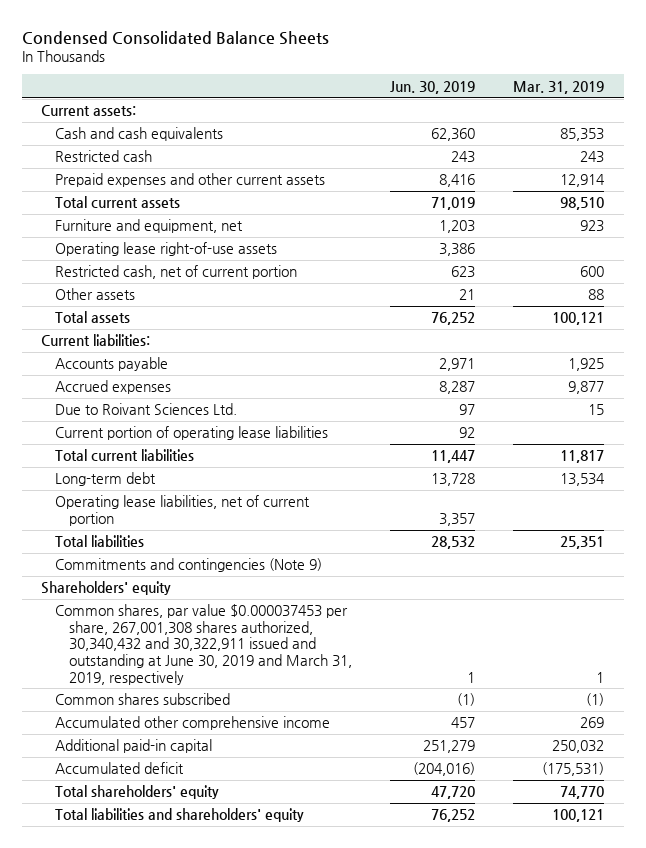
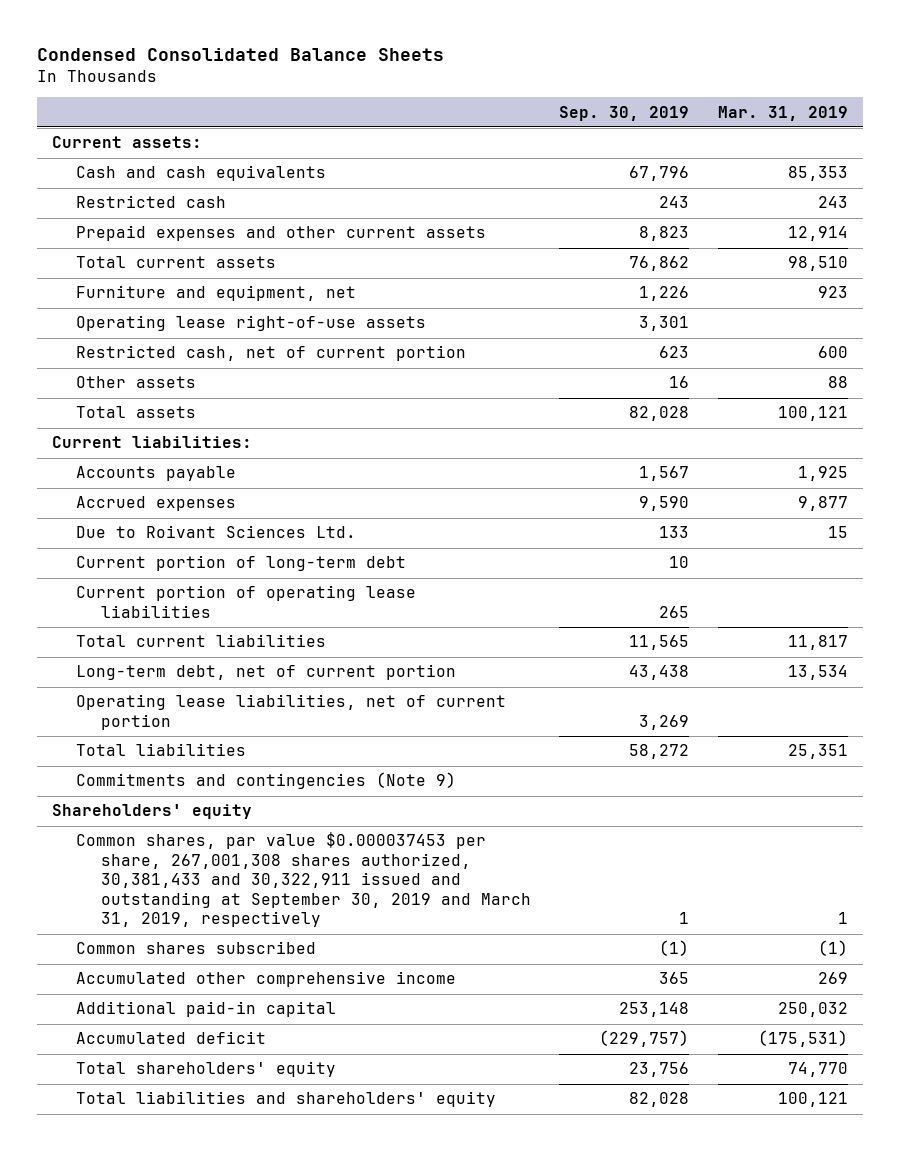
- | Jun. 30, 2019 | Mar. 31, 2019
+ | Sep. 30, 2019 | Mar. 31, 2019
+ Current portion of long-term debt | 10 |
- Long-term debt | 13,728 | 13,534
+ Long-term debt, net of current portion | 43,438 | 13,534
- Common shares, par value $0.000037453 per share, 267,001,308 shares authorized, 30,340,432 and 30,322,911 issued and outstanding at June 30, 2019 and March 31, 2019, respectively | 1 | 1
+ Common shares, par value $0.000037453 per share, 267,001,308 shares authorized, 30,381,433 and 30,322,911 issued and outstanding at September 30, 2019 and March 31, 2019, respectively | 1 | 1

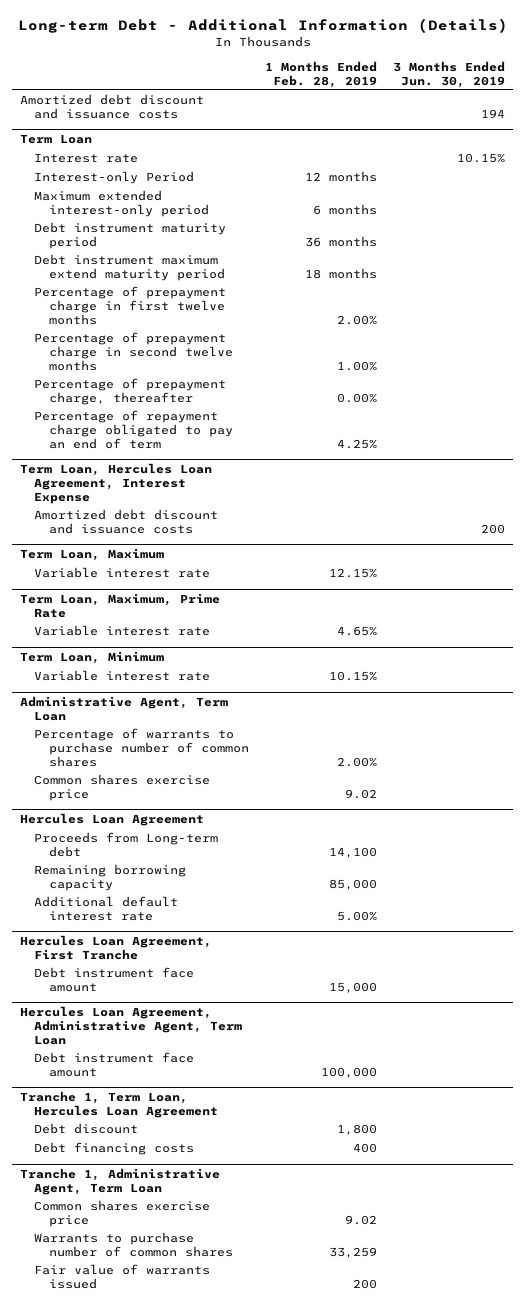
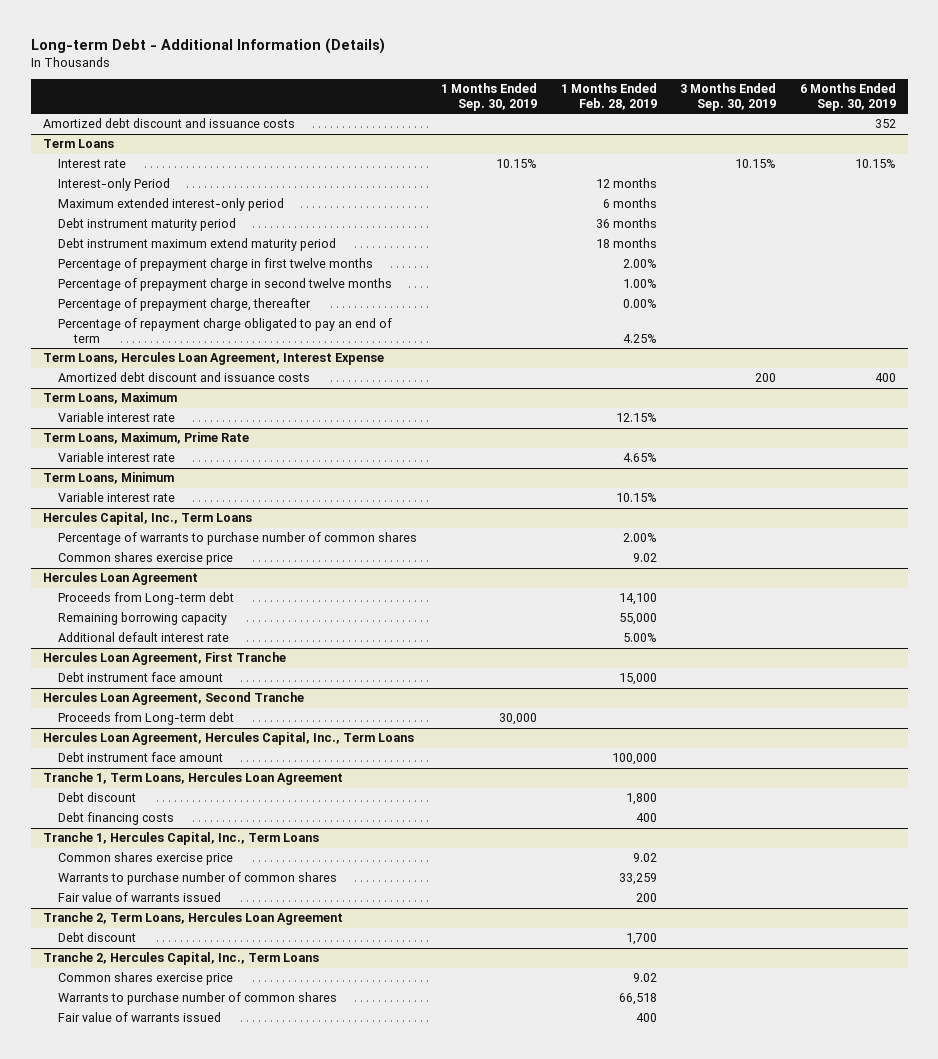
- | 1 Months Ended Feb. 28, 2019 | 3 Months Ended Jun. 30, 2019
+ | 1 Months Ended Sep. 30, 2019 | 1 Months Ended Feb. 28, 2019 | 3 Months Ended Sep. 30, 2019 | 6 Months Ended Sep. 30, 2019
- Term Loan
+ Term Loans
- Term Loan, Hercules Loan Agreement, Interest Expense
+ Term Loans, Hercules Loan Agreement, Interest Expense
- Term Loan, Maximum
+ Term Loans, Maximum
- Term Loan, Maximum, Prime Rate
+ Term Loans, Maximum, Prime Rate
- Term Loan, Minimum
+ Term Loans, Minimum
- Administrative Agent, Term Loan
+ Hercules Capital, Inc., Term Loans
@ Hercules Loan Agreement
- Remaining borrowing capacity | 85,000 |
+ Remaining borrowing capacity | | 55,000 | |
- Hercules Loan Agreement, Administrative Agent, Term Loan
+ Hercules Loan Agreement, Second Tranche
+ Proceeds from Long-term debt | 30,000 | | |
+ Hercules Loan Agreement, Hercules Capital, Inc., Term Loans
- Tranche 1, Term Loan, Hercules Loan Agreement
+ Tranche 1, Term Loans, Hercules Loan Agreement
- Tranche 1, Administrative Agent, Term Loan
+ Tranche 1, Hercules Capital, Inc., Term Loans
+ Tranche 2, Term Loans, Hercules Loan Agreement
+ Debt discount | | 1,700 | |
+ Tranche 2, Hercules Capital, Inc., Term Loans
+ Common shares exercise price | | 9.02 | |
+ Warrants to purchase number of common shares | | 66,518 | |
+ Fair value of warrants issued | | 400 | |

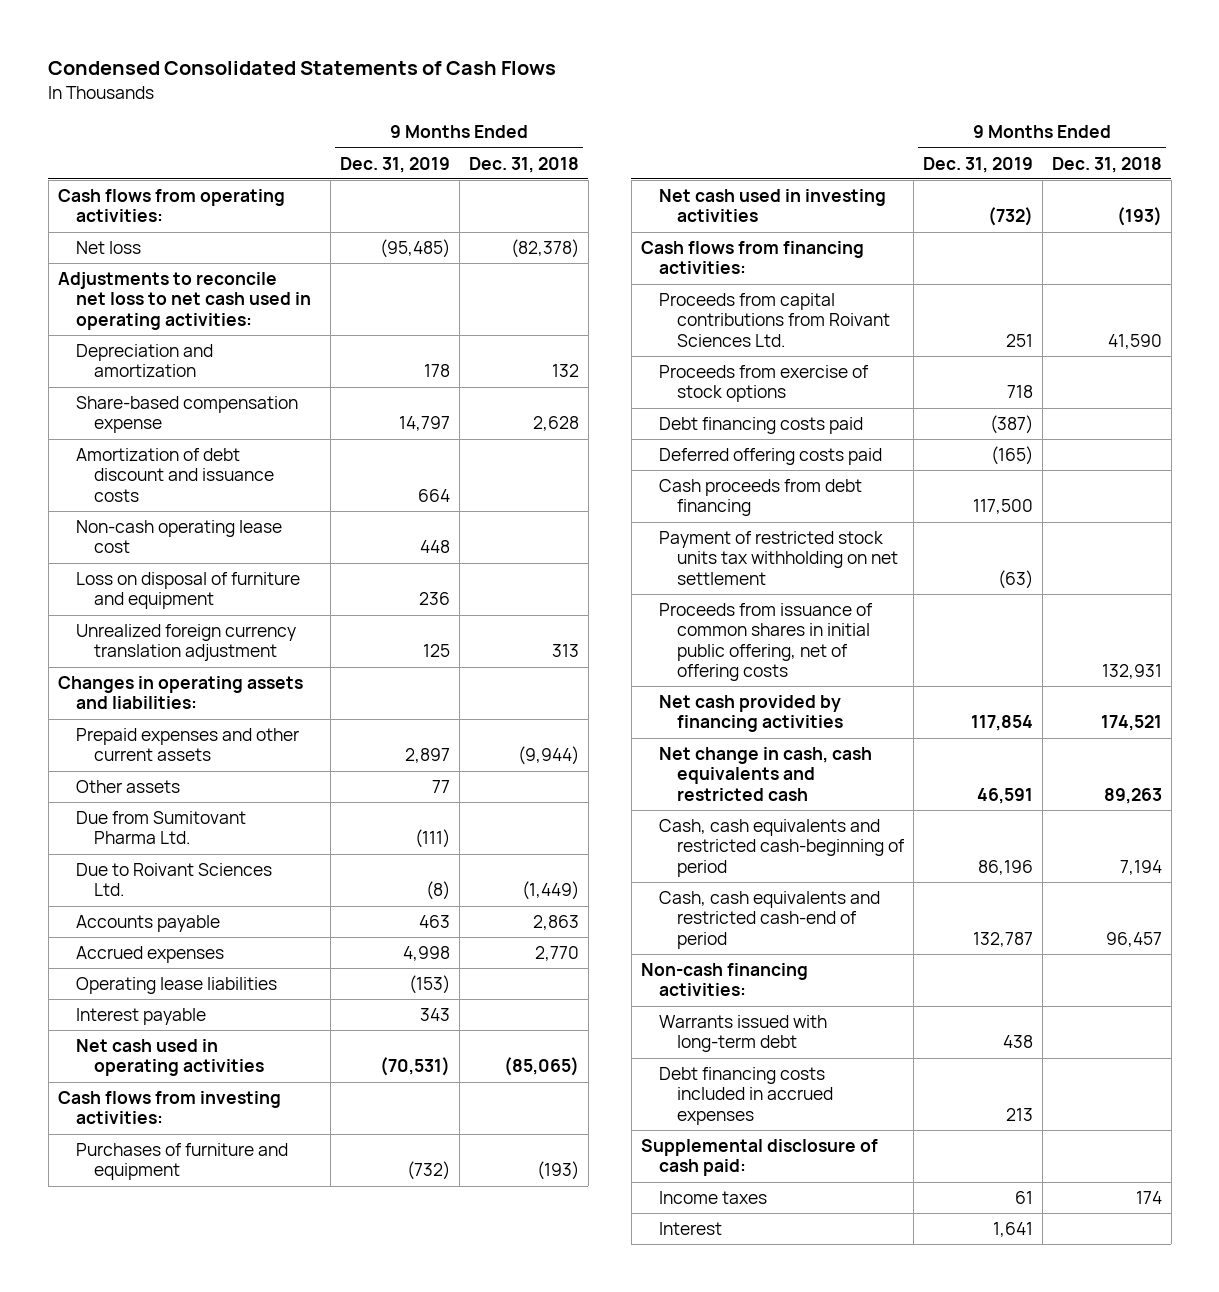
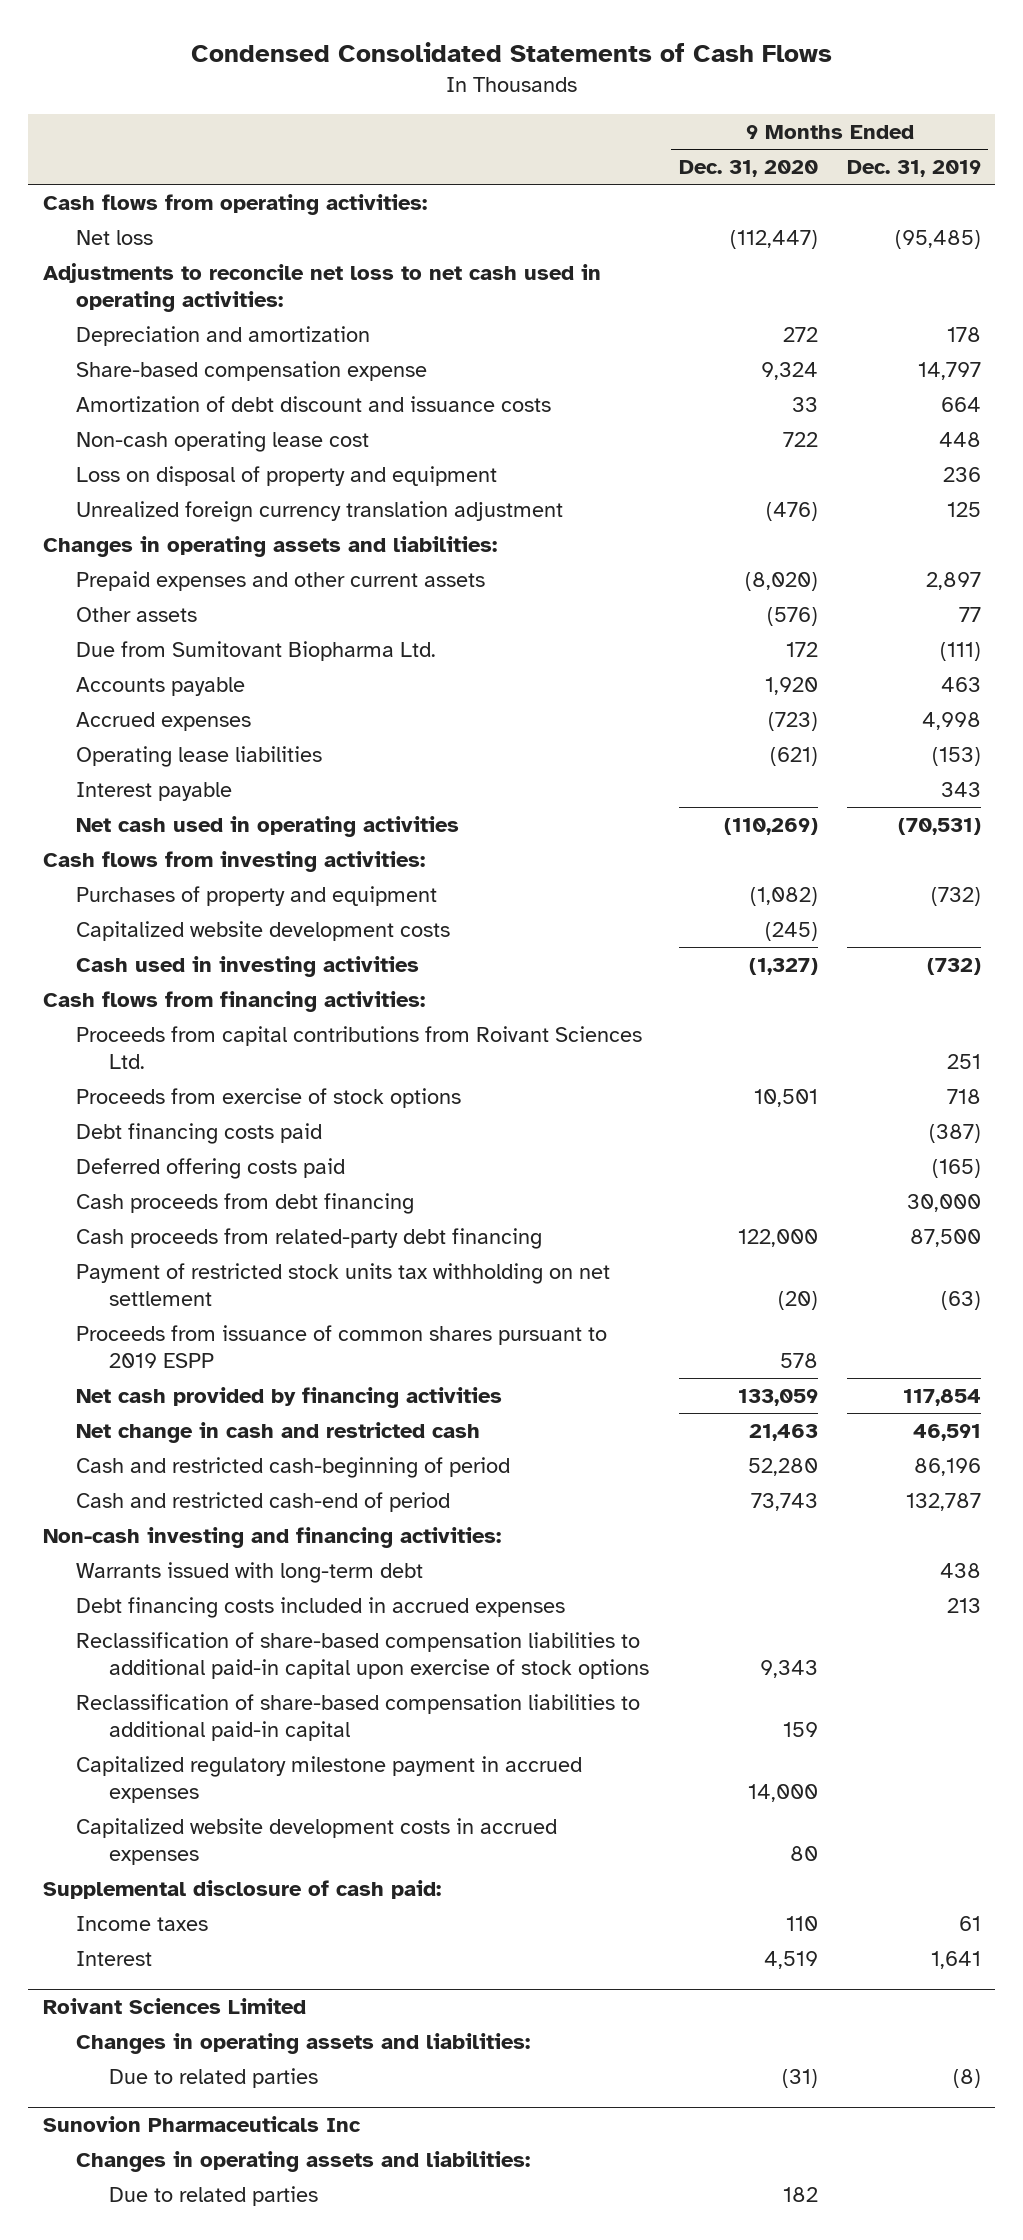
- | 9 Months Ended Dec. 31, 2019 | 9 Months Ended Dec. 31, 2018
+ | 9 Months Ended Dec. 31, 2020 | 9 Months Ended Dec. 31, 2019
- Loss on disposal of furniture and equipment | 236 |
+ Loss on disposal of property and equipment | | 236
- Due from Sumitovant Pharma Ltd. | (111) |
- Due to Roivant Sciences Ltd. | (8) | (1,449)
+ Due from Sumitovant Biopharma Ltd. | 172 | (111)
- Purchases of furniture and equipment | (732) | (193)
- Net cash used in investing activities | (732) | (193)
+ Purchases of property and equipment | (1,082) | (732)
+ Capitalized website development costs | (245) |
+ Cash used in investing activities | (1,327) | (732)
- Cash proceeds from debt financing | 117,500 |
+ Cash proceeds from debt financing | | 30,000
+ Cash proceeds from related-party debt financing | 122,000 | 87,500
- Proceeds from issuance of common shares in initial public offering, net of offering costs | | 132,931
+ Proceeds from issuance of common shares pursuant to 2019 ESPP | 578 |
- Net change in cash, cash equivalents and restricted cash | 46,591 | 89,263
- Cash, cash equivalents and restricted cash-beginning of period | 86,196 | 7,194
- Cash, cash equivalents and restricted cash-end of period | 132,787 | 96,457
- Non-cash financing activities:
+ Net change in cash and restricted cash | 21,463 | 46,591
+ Cash and restricted cash-beginning of period | 52,280 | 86,196
+ Cash and restricted cash-end of period | 73,743 | 132,787
+ Non-cash investing and financing activities:
+ Reclassification of share-based compensation liabilities to additional paid-in capital upon exercise of stock options | 9,343 |
+ Reclassification of share-based compensation liabilities to additional paid-in capital | 159 |
+ Capitalized regulatory milestone payment in accrued expenses | 14,000 |
+ Capitalized website development costs in accrued expenses | 80 |
+ Roivant Sciences Limited
+ Changes in operating assets and liabilities:
+ Due to related parties | (31) | (8)
+ Sunovion Pharmaceuticals Inc
+ Changes in operating assets and liabilities:
+ Due to related parties | 182 |

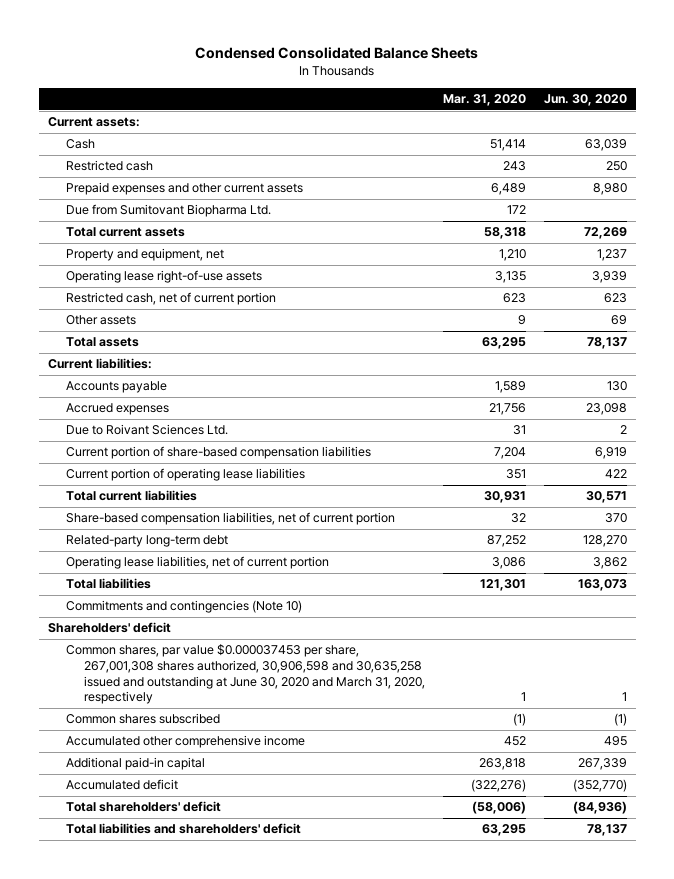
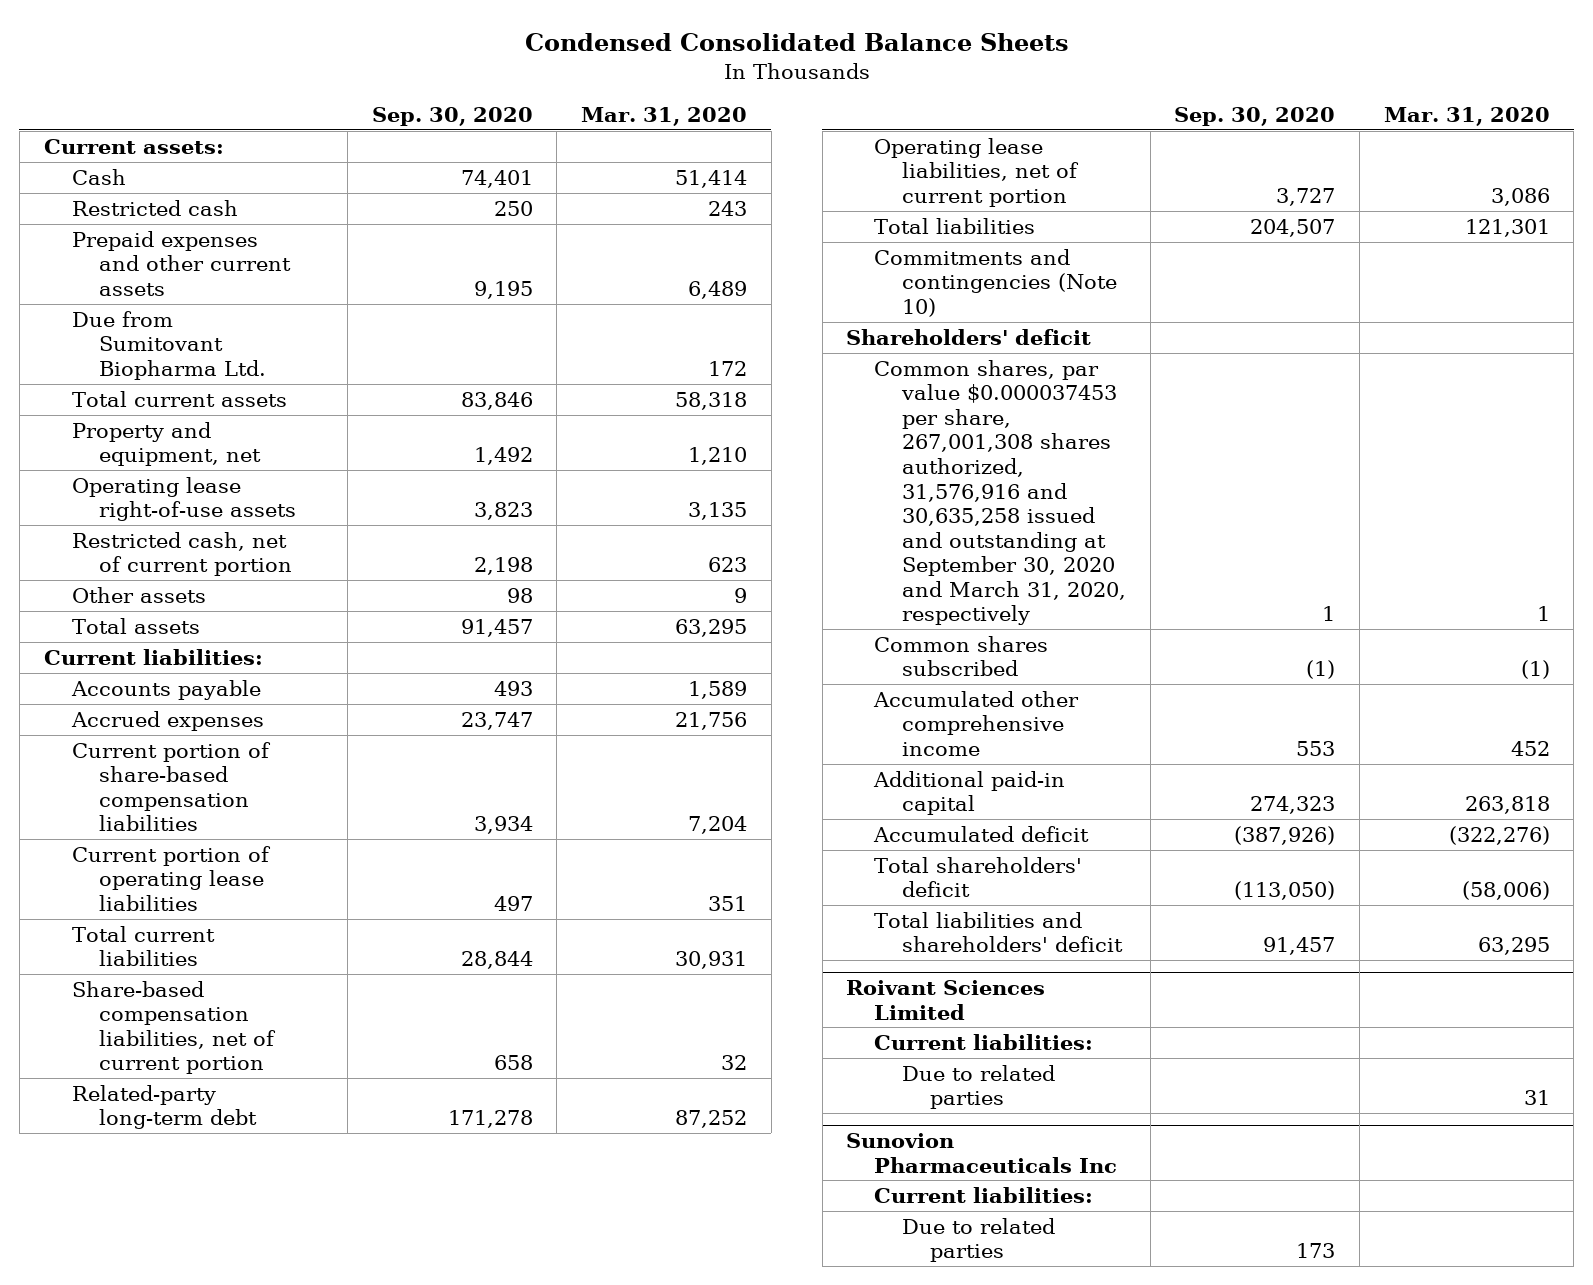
- | Mar. 31, 2020 | Jun. 30, 2020
+ | Sep. 30, 2020 | Mar. 31, 2020
- Due to Roivant Sciences Ltd. | 31 | 2
- Common shares, par value $0.000037453 per share, 267,001,308 shares authorized, 30,906,598 and 30,635,258 issued and outstanding at June 30, 2020 and March 31, 2020, respectively | 1 | 1
+ Common shares, par value $0.000037453 per share, 267,001,308 shares authorized, 31,576,916 and 30,635,258 issued and outstanding at September 30, 2020 and March 31, 2020, respectively | 1 | 1
+ Roivant Sciences Limited
+ Current liabilities:
+ Due to related parties | | 31
+ Sunovion Pharmaceuticals Inc
+ Current liabilities:
+ Due to related parties | 173 |

